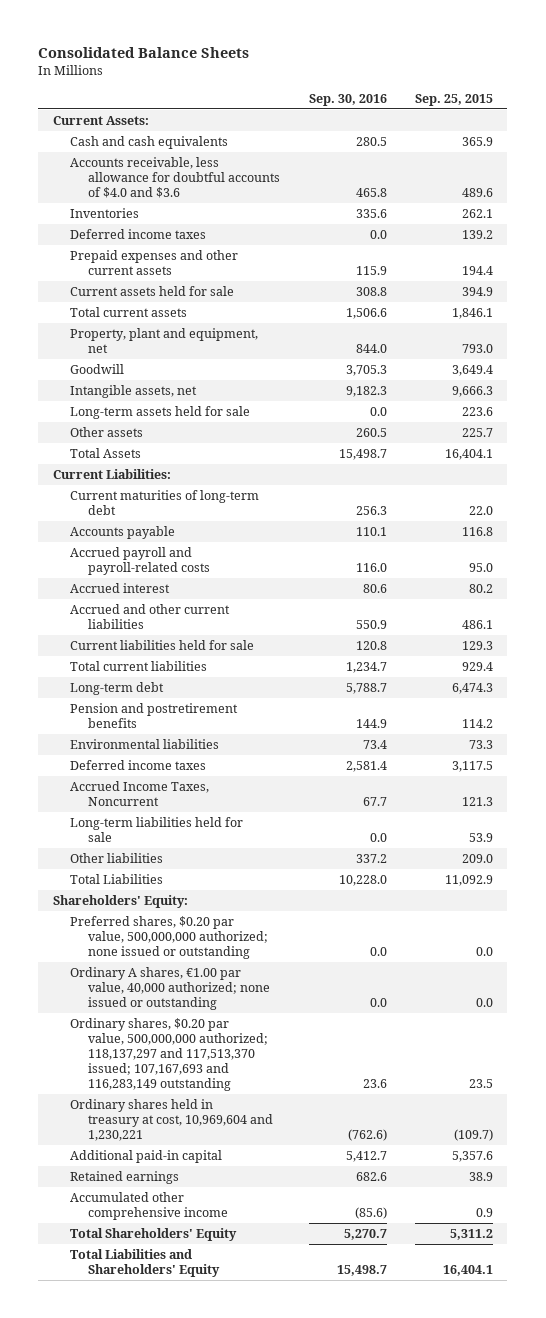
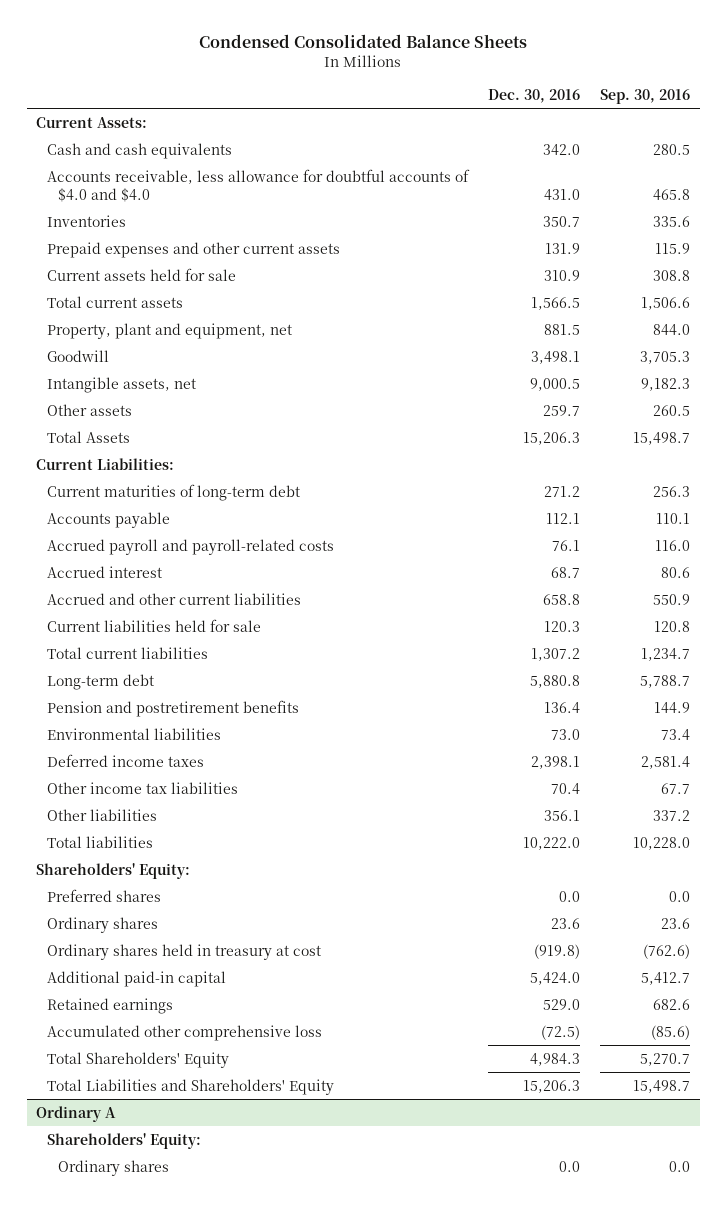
- Consolidated Balance Sheets
+ Condensed Consolidated Balance Sheets
- | Sep. 30, 2016 | Sep. 25, 2015
+ | Dec. 30, 2016 | Sep. 30, 2016
- Accounts receivable, less allowance for doubtful accounts of $4.0 and $3.6 | 465.8 | 489.6
+ Accounts receivable, less allowance for doubtful accounts of $4.0 and $4.0 | 431.0 | 465.8
- Deferred income taxes | 0.0 | 139.2
- Long-term assets held for sale | 0.0 | 223.6
- Accrued Income Taxes, Noncurrent | 67.7 | 121.3
- Long-term liabilities held for sale | 0.0 | 53.9
+ Other income tax liabilities | 70.4 | 67.7
- Total Liabilities | 10,228.0 | 11,092.9
+ Total liabilities | 10,222.0 | 10,228.0
- Preferred shares, $0.20 par value, 500,000,000 authorized; none issued or outstanding | 0.0 | 0.0
- Ordinary A shares, €1.00 par value, 40,000 authorized; none issued or outstanding | 0.0 | 0.0
- Ordinary shares, $0.20 par value, 500,000,000 authorized; 118,137,297 and 117,513,370 issued; 107,167,693 and 116,283,149 outstanding | 23.6 | 23.5
- Ordinary shares held in treasury at cost, 10,969,604 and 1,230,221 | (762.6) | (109.7)
+ Preferred shares | 0.0 | 0.0
+ Ordinary shares | 23.6 | 23.6
+ Ordinary shares held in treasury at cost | (919.8) | (762.6)
- Accumulated other comprehensive income | (85.6) | 0.9
+ Accumulated other comprehensive loss | (72.5) | (85.6)
+ Ordinary A
+ Shareholders' Equity:
+ Ordinary shares | 0.0 | 0.0

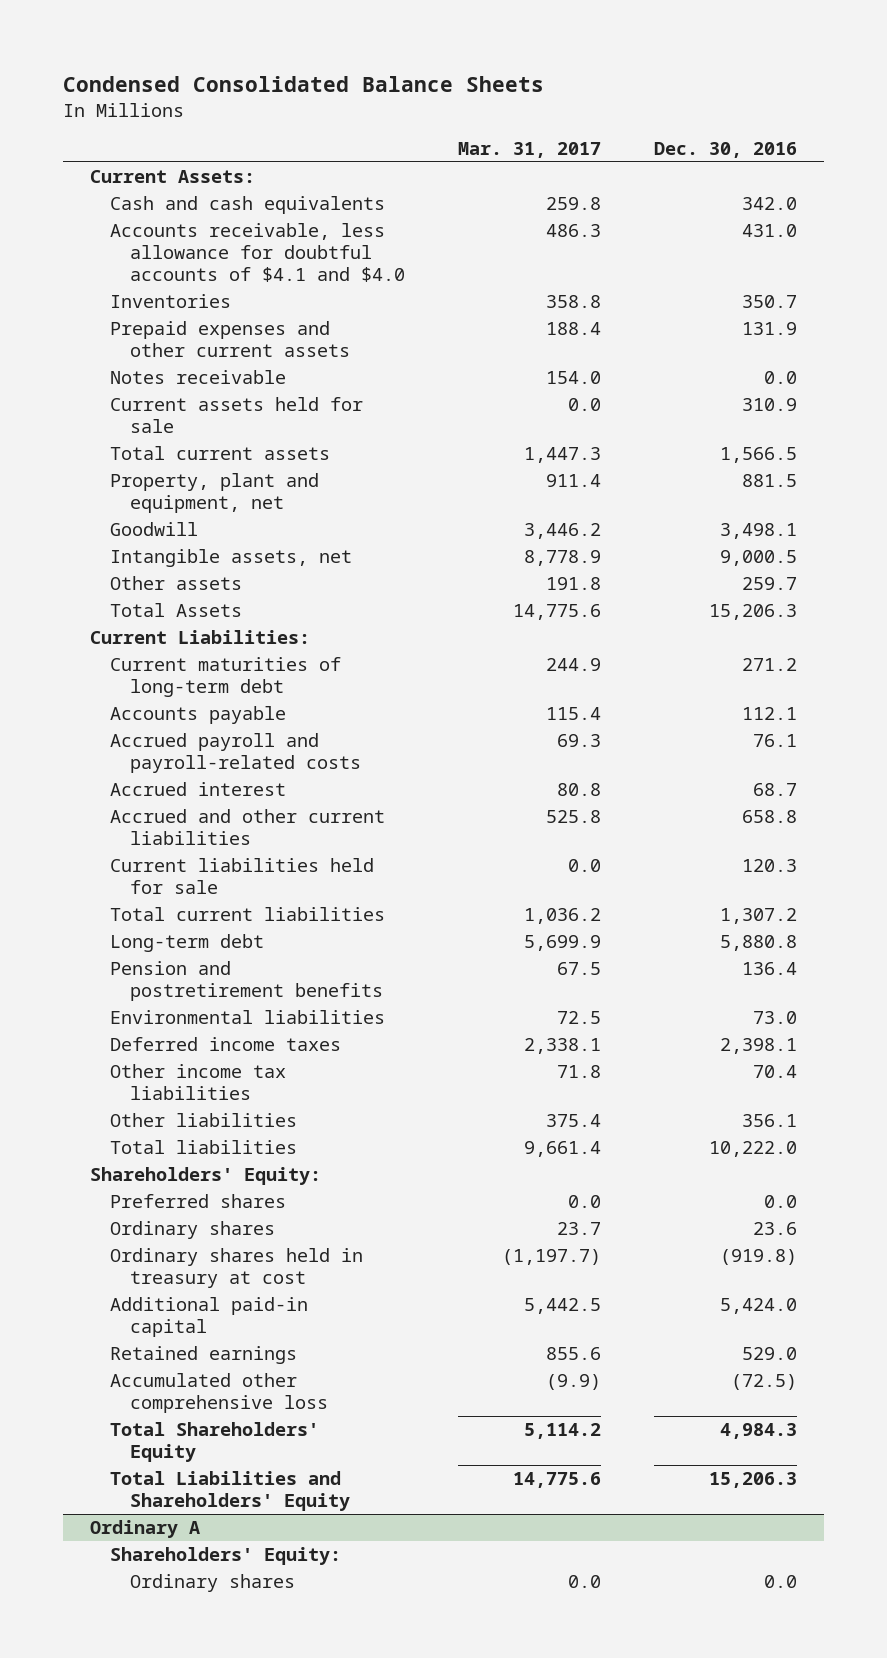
- | Dec. 30, 2016 | Sep. 30, 2016
+ | Mar. 31, 2017 | Dec. 30, 2016
- Accounts receivable, less allowance for doubtful accounts of $4.0 and $4.0 | 431.0 | 465.8
+ Accounts receivable, less allowance for doubtful accounts of $4.1 and $4.0 | 486.3 | 431.0
+ Notes receivable | 154.0 | 0.0

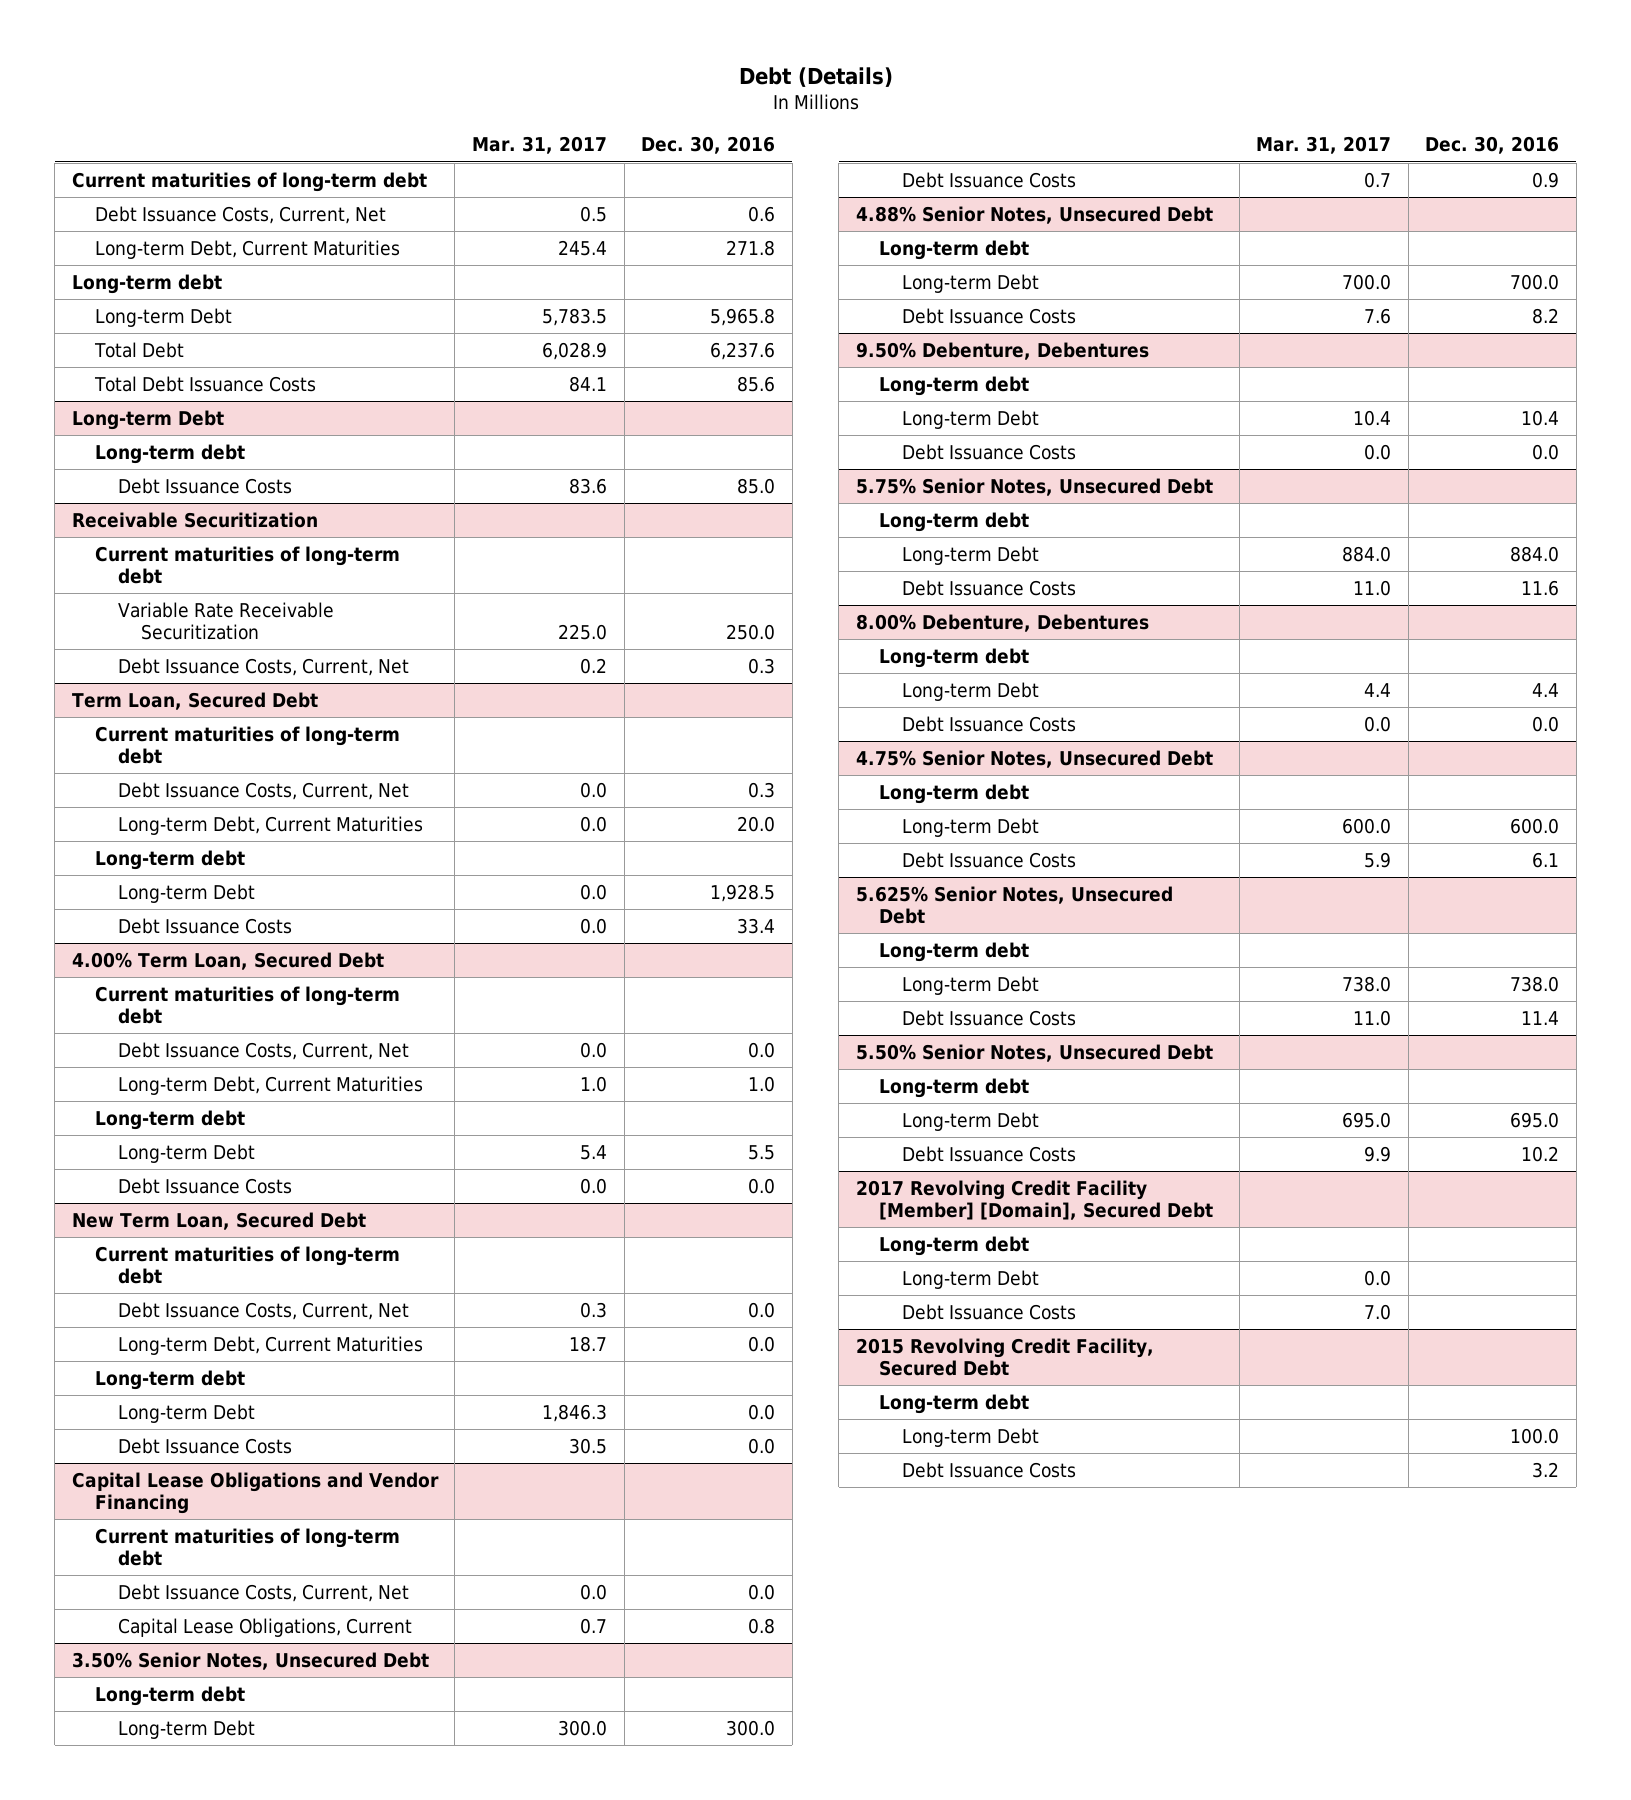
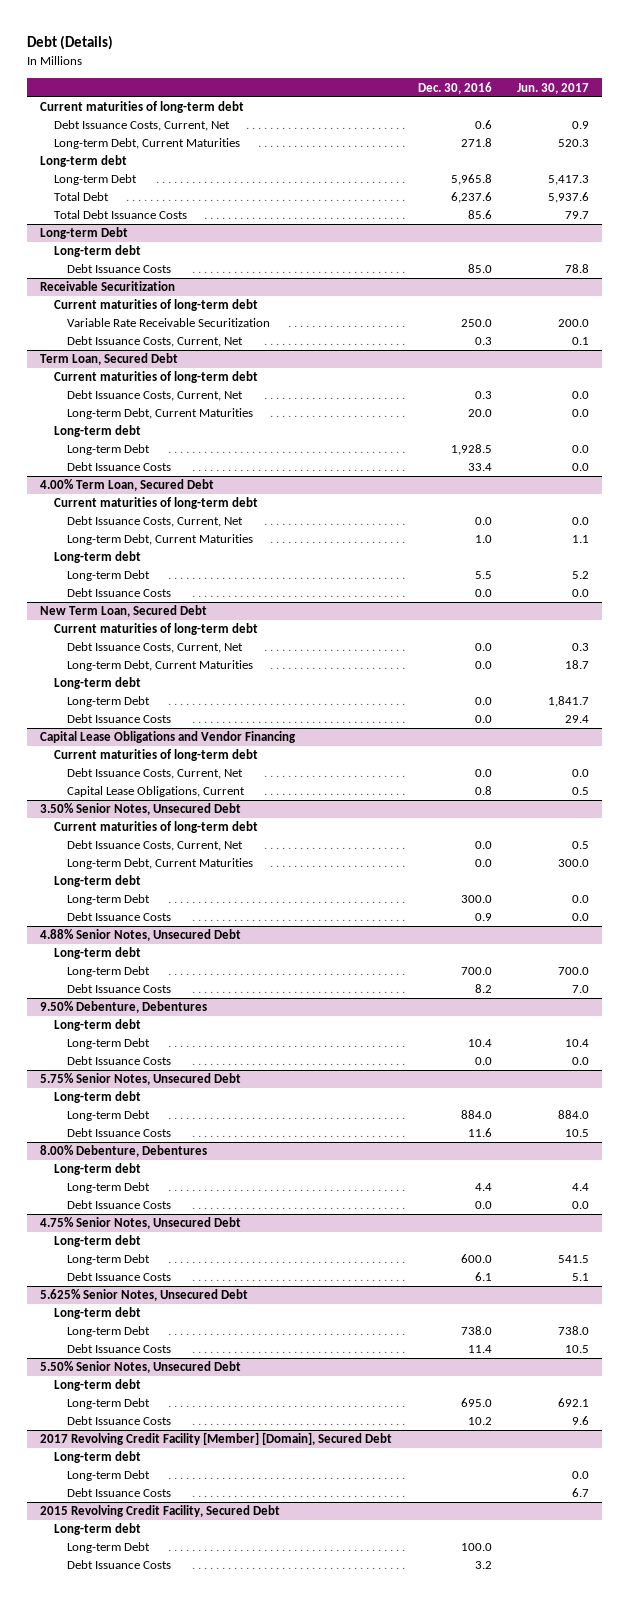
- | Mar. 31, 2017 | Dec. 30, 2016
+ | Dec. 30, 2016 | Jun. 30, 2017
@ 3.50% Senior Notes, Unsecured Debt
+ Current maturities of long-term debt
+ Debt Issuance Costs, Current, Net | 0.0 | 0.5
+ Long-term Debt, Current Maturities | 0.0 | 300.0

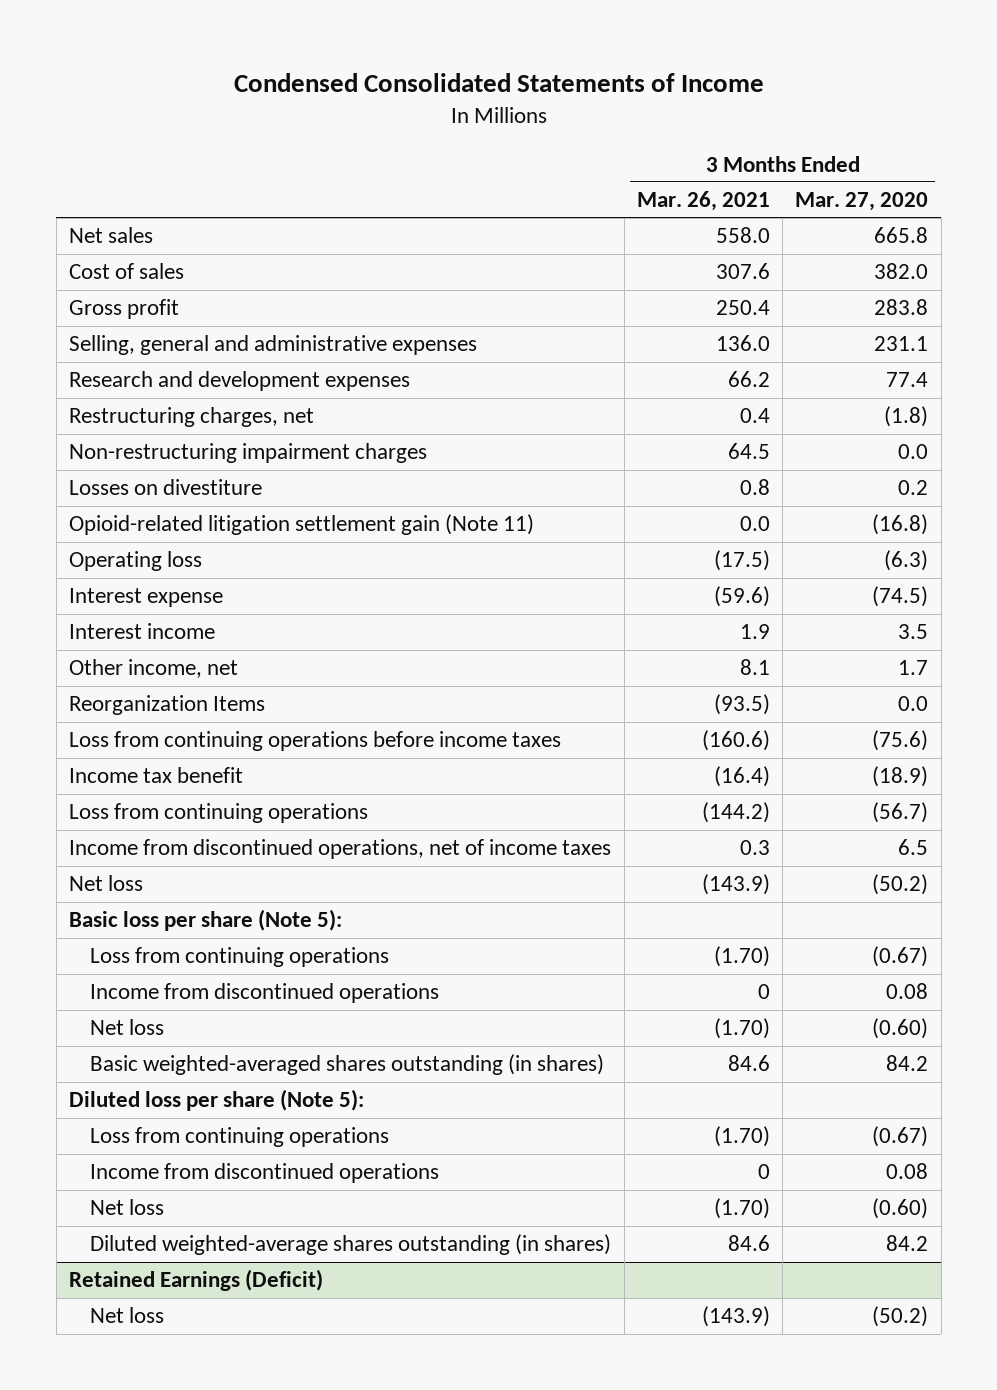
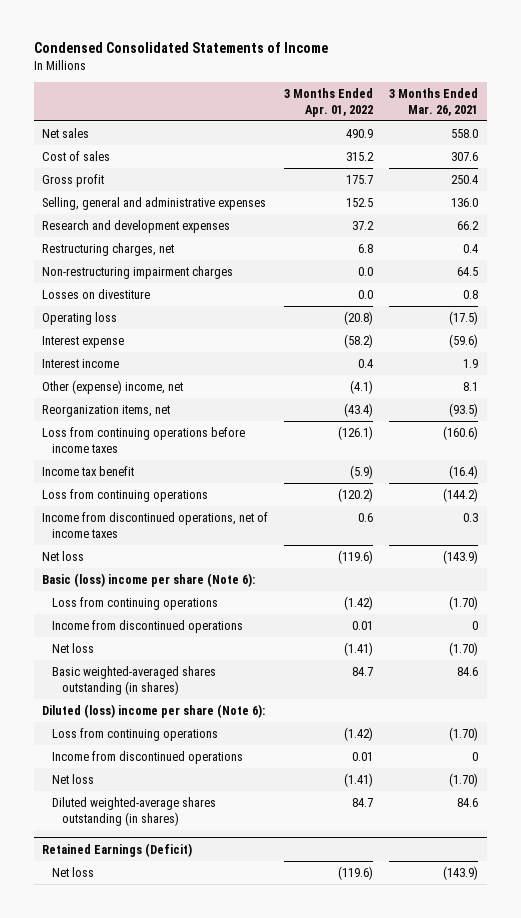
- | 3 Months Ended Mar. 26, 2021 | 3 Months Ended Mar. 27, 2020
+ | 3 Months Ended Apr. 01, 2022 | 3 Months Ended Mar. 26, 2021
- Opioid-related litigation settlement gain (Note 11) | 0.0 | (16.8)
- Other income, net | 8.1 | 1.7
- Reorganization Items | (93.5) | 0.0
+ Other (expense) income, net | (4.1) | 8.1
+ Reorganization items, net | (43.4) | (93.5)
- Basic loss per share (Note 5):
+ Basic (loss) income per share (Note 6):
- Diluted loss per share (Note 5):
+ Diluted (loss) income per share (Note 6):

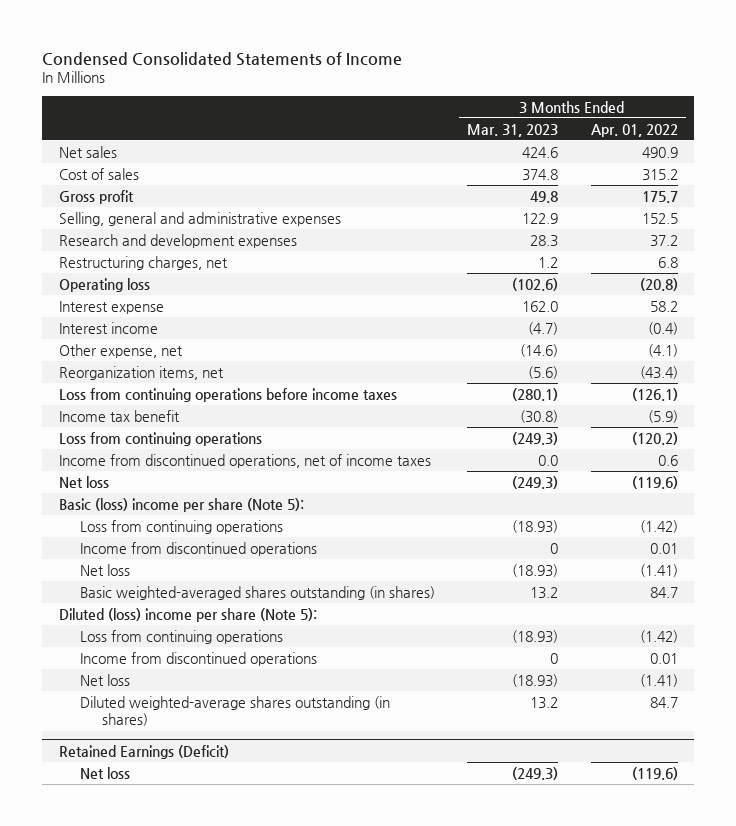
- | 3 Months Ended Apr. 01, 2022 | 3 Months Ended Mar. 26, 2021
+ | 3 Months Ended Mar. 31, 2023 | 3 Months Ended Apr. 01, 2022
- Non-restructuring impairment charges | 0.0 | 64.5
- Losses on divestiture | 0.0 | 0.8
- Interest expense | (58.2) | (59.6)
- Interest income | 0.4 | 1.9
- Other (expense) income, net | (4.1) | 8.1
+ Interest expense | 162.0 | 58.2
+ Interest income | (4.7) | (0.4)
+ Other expense, net | (14.6) | (4.1)
- Basic (loss) income per share (Note 6):
+ Basic (loss) income per share (Note 5):
- Diluted (loss) income per share (Note 6):
+ Diluted (loss) income per share (Note 5):

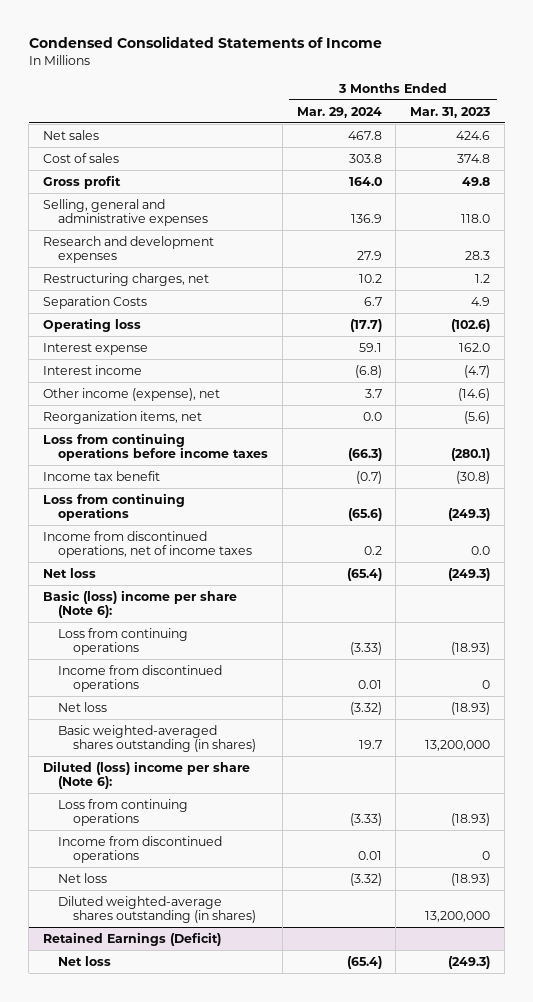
- | 3 Months Ended Mar. 31, 2023 | 3 Months Ended Apr. 01, 2022
+ | 3 Months Ended Mar. 29, 2024 | 3 Months Ended Mar. 31, 2023
- Selling, general and administrative expenses | 122.9 | 152.5
+ Selling, general and administrative expenses | 136.9 | 118.0
+ Separation Costs | 6.7 | 4.9
- Other expense, net | (14.6) | (4.1)
+ Other income (expense), net | 3.7 | (14.6)
- Basic (loss) income per share (Note 5):
+ Basic (loss) income per share (Note 6):
- Basic weighted-averaged shares outstanding (in shares) | 13.2 | 84.7
- Diluted (loss) income per share (Note 5):
+ Basic weighted-averaged shares outstanding (in shares) | 19.7 | 13,200,000
+ Diluted (loss) income per share (Note 6):
- Diluted weighted-average shares outstanding (in shares) | 13.2 | 84.7
+ Diluted weighted-average shares outstanding (in shares) | | 13,200,000

